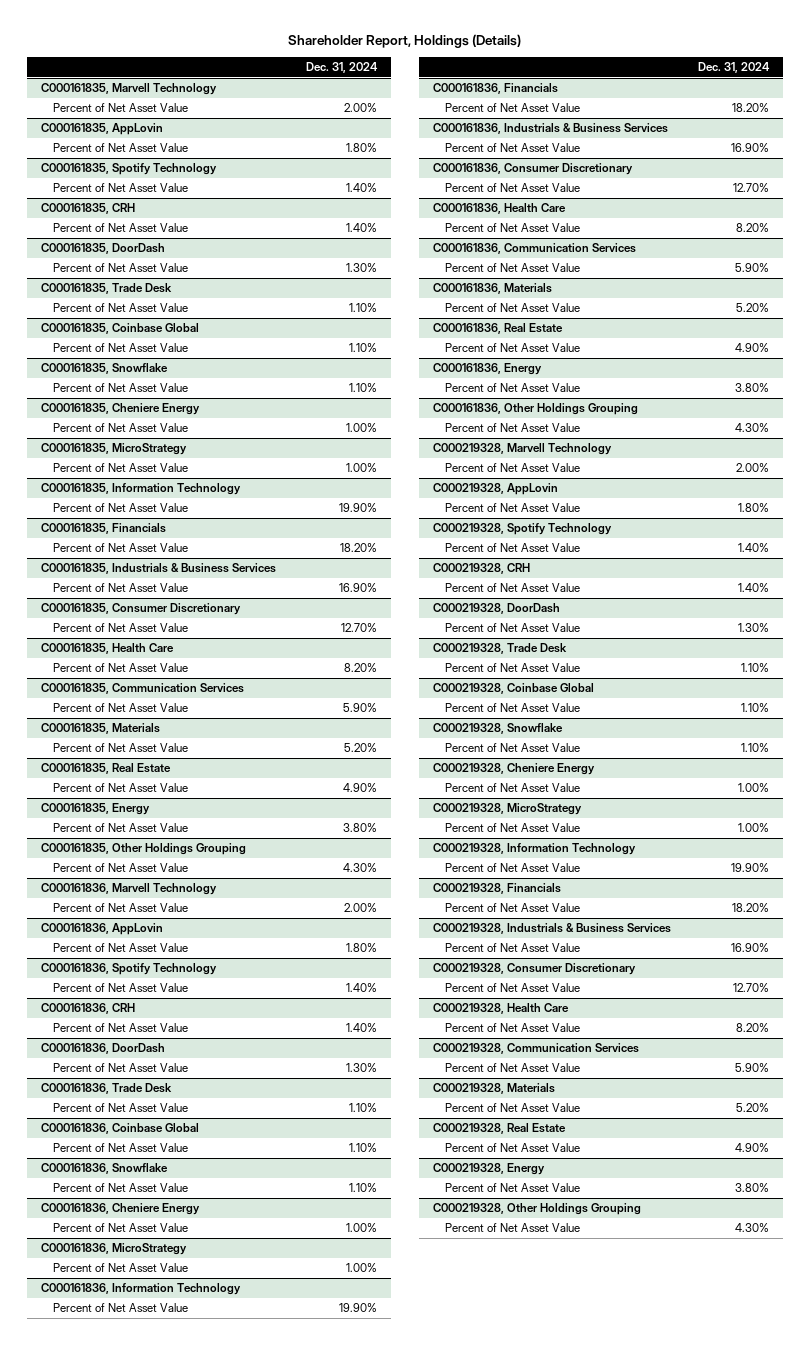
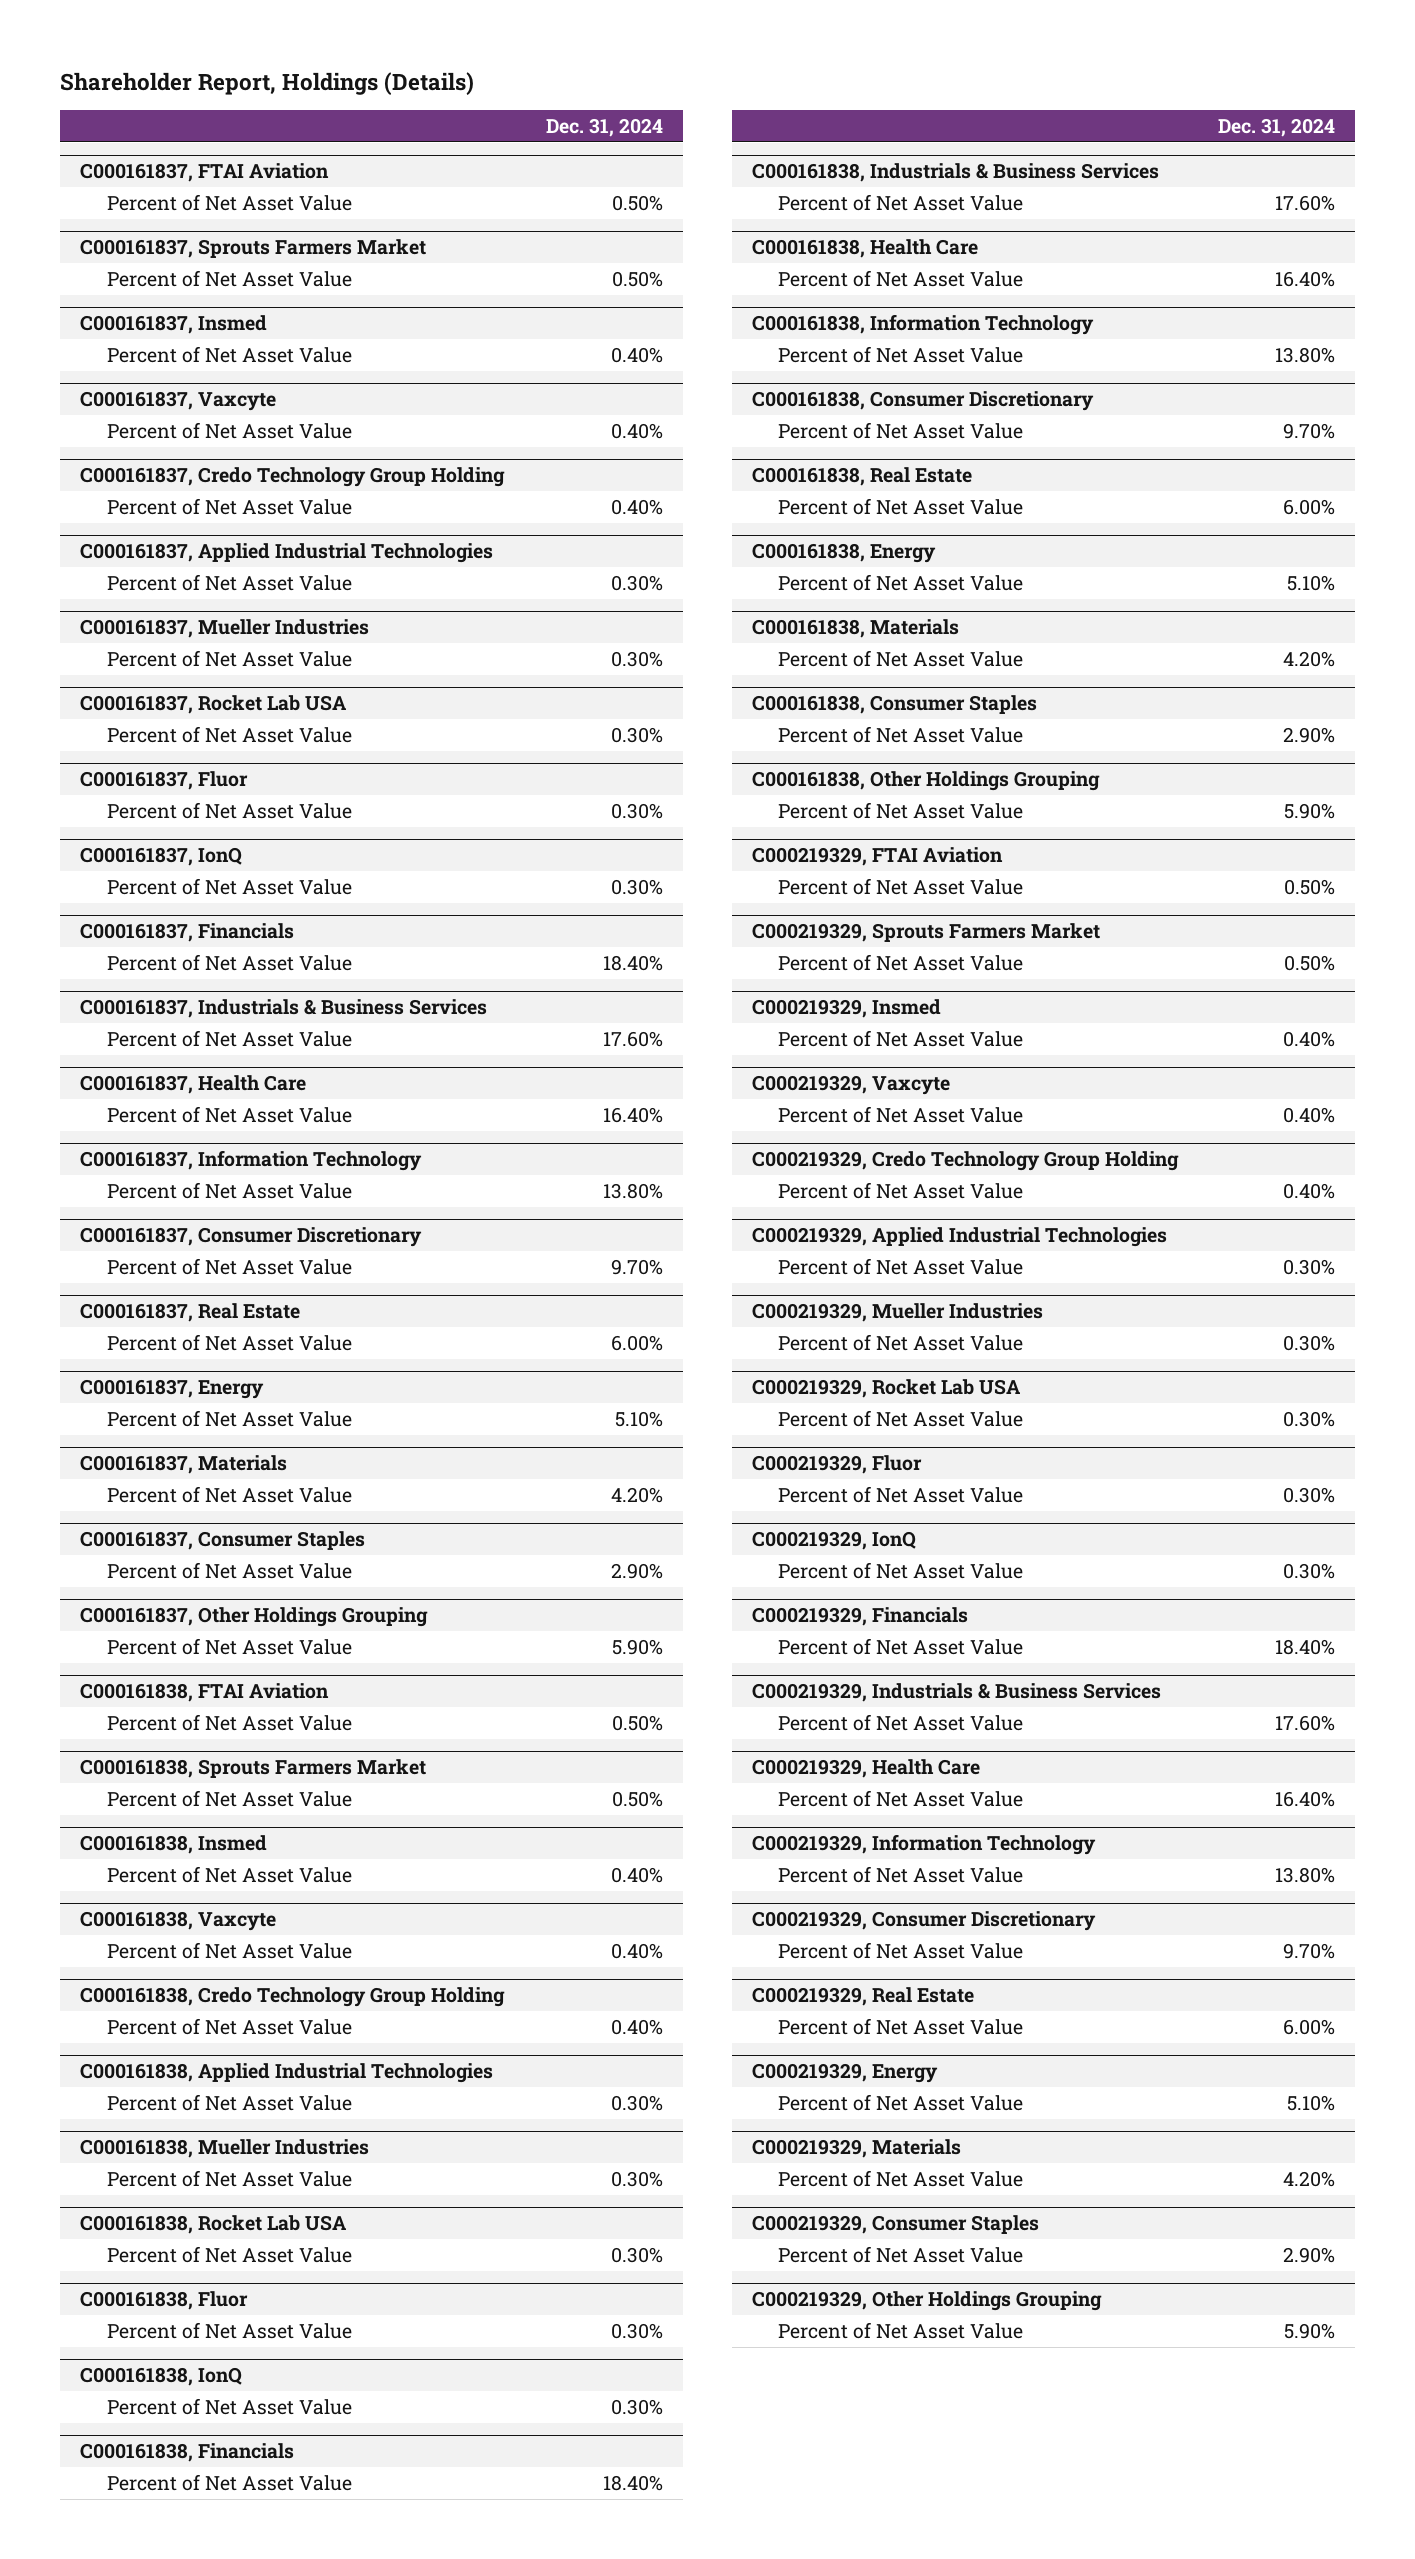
- C000161835, Marvell Technology
- Percent of Net Asset Value | 2.00%
- C000161835, AppLovin
- Percent of Net Asset Value | 1.80%
- C000161835, Spotify Technology
- Percent of Net Asset Value | 1.40%
- C000161835, CRH
- Percent of Net Asset Value | 1.40%
- C000161835, DoorDash
- Percent of Net Asset Value | 1.30%
- C000161835, Trade Desk
- Percent of Net Asset Value | 1.10%
- C000161835, Coinbase Global
- Percent of Net Asset Value | 1.10%
- C000161835, Snowflake
- Percent of Net Asset Value | 1.10%
- C000161835, Cheniere Energy
- Percent of Net Asset Value | 1.00%
- C000161835, MicroStrategy
- Percent of Net Asset Value | 1.00%
- C000161835, Information Technology
- Percent of Net Asset Value | 19.90%
- C000161835, Financials
- Percent of Net Asset Value | 18.20%
- C000161835, Industrials & Business Services
- Percent of Net Asset Value | 16.90%
- C000161835, Consumer Discretionary
- Percent of Net Asset Value | 12.70%
- C000161835, Health Care
- Percent of Net Asset Value | 8.20%
- C000161835, Communication Services
+ C000161837, FTAI Aviation
+ Percent of Net Asset Value | 0.50%
+ C000161837, Sprouts Farmers Market
+ Percent of Net Asset Value | 0.50%
+ C000161837, Insmed
+ Percent of Net Asset Value | 0.40%
+ C000161837, Vaxcyte
+ Percent of Net Asset Value | 0.40%
+ C000161837, Credo Technology Group Holding
+ Percent of Net Asset Value | 0.40%
+ C000161837, Applied Industrial Technologies
+ Percent of Net Asset Value | 0.30%
+ C000161837, Mueller Industries
+ Percent of Net Asset Value | 0.30%
+ C000161837, Rocket Lab USA
+ Percent of Net Asset Value | 0.30%
+ C000161837, Fluor
+ Percent of Net Asset Value | 0.30%
+ C000161837, IonQ
+ Percent of Net Asset Value | 0.30%
+ C000161837, Financials
+ Percent of Net Asset Value | 18.40%
+ C000161837, Industrials & Business Services
+ Percent of Net Asset Value | 17.60%
+ C000161837, Health Care
+ Percent of Net Asset Value | 16.40%
+ C000161837, Information Technology
+ Percent of Net Asset Value | 13.80%
+ C000161837, Consumer Discretionary
+ Percent of Net Asset Value | 9.70%
+ C000161837, Real Estate
+ Percent of Net Asset Value | 6.00%
+ C000161837, Energy
+ Percent of Net Asset Value | 5.10%
+ C000161837, Materials
+ Percent of Net Asset Value | 4.20%
+ C000161837, Consumer Staples
+ Percent of Net Asset Value | 2.90%
+ C000161837, Other Holdings Grouping
- C000161835, Materials
- Percent of Net Asset Value | 5.20%
- C000161835, Real Estate
- Percent of Net Asset Value | 4.90%
- C000161835, Energy
- Percent of Net Asset Value | 3.80%
- C000161835, Other Holdings Grouping
- Percent of Net Asset Value | 4.30%
- C000161836, Marvell Technology
- Percent of Net Asset Value | 2.00%
- C000161836, AppLovin
- Percent of Net Asset Value | 1.80%
- C000161836, Spotify Technology
- Percent of Net Asset Value | 1.40%
- C000161836, CRH
- Percent of Net Asset Value | 1.40%
- C000161836, DoorDash
- Percent of Net Asset Value | 1.30%
- C000161836, Trade Desk
- Percent of Net Asset Value | 1.10%
- C000161836, Coinbase Global
- Percent of Net Asset Value | 1.10%
- C000161836, Snowflake
- Percent of Net Asset Value | 1.10%
- C000161836, Cheniere Energy
- Percent of Net Asset Value | 1.00%
- C000161836, MicroStrategy
- Percent of Net Asset Value | 1.00%
- C000161836, Information Technology
- Percent of Net Asset Value | 19.90%
- C000161836, Financials
- Percent of Net Asset Value | 18.20%
- C000161836, Industrials & Business Services
- Percent of Net Asset Value | 16.90%
- C000161836, Consumer Discretionary
- Percent of Net Asset Value | 12.70%
- C000161836, Health Care
- Percent of Net Asset Value | 8.20%
- C000161836, Communication Services
+ C000161838, FTAI Aviation
+ Percent of Net Asset Value | 0.50%
+ C000161838, Sprouts Farmers Market
+ Percent of Net Asset Value | 0.50%
+ C000161838, Insmed
+ Percent of Net Asset Value | 0.40%
+ C000161838, Vaxcyte
+ Percent of Net Asset Value | 0.40%
+ C000161838, Credo Technology Group Holding
+ Percent of Net Asset Value | 0.40%
+ C000161838, Applied Industrial Technologies
+ Percent of Net Asset Value | 0.30%
+ C000161838, Mueller Industries
+ Percent of Net Asset Value | 0.30%
+ C000161838, Rocket Lab USA
+ Percent of Net Asset Value | 0.30%
+ C000161838, Fluor
+ Percent of Net Asset Value | 0.30%
+ C000161838, IonQ
+ Percent of Net Asset Value | 0.30%
+ C000161838, Financials
+ Percent of Net Asset Value | 18.40%
+ C000161838, Industrials & Business Services
+ Percent of Net Asset Value | 17.60%
+ C000161838, Health Care
+ Percent of Net Asset Value | 16.40%
+ C000161838, Information Technology
+ Percent of Net Asset Value | 13.80%
+ C000161838, Consumer Discretionary
+ Percent of Net Asset Value | 9.70%
+ C000161838, Real Estate
+ Percent of Net Asset Value | 6.00%
+ C000161838, Energy
+ Percent of Net Asset Value | 5.10%
+ C000161838, Materials
+ Percent of Net Asset Value | 4.20%
+ C000161838, Consumer Staples
+ Percent of Net Asset Value | 2.90%
+ C000161838, Other Holdings Grouping
- C000161836, Materials
- Percent of Net Asset Value | 5.20%
- C000161836, Real Estate
- Percent of Net Asset Value | 4.90%
- C000161836, Energy
- Percent of Net Asset Value | 3.80%
- C000161836, Other Holdings Grouping
- Percent of Net Asset Value | 4.30%
- C000219328, Marvell Technology
- Percent of Net Asset Value | 2.00%
- C000219328, AppLovin
- Percent of Net Asset Value | 1.80%
- C000219328, Spotify Technology
- Percent of Net Asset Value | 1.40%
- C000219328, CRH
- Percent of Net Asset Value | 1.40%
- C000219328, DoorDash
- Percent of Net Asset Value | 1.30%
- C000219328, Trade Desk
- Percent of Net Asset Value | 1.10%
- C000219328, Coinbase Global
- Percent of Net Asset Value | 1.10%
- C000219328, Snowflake
- Percent of Net Asset Value | 1.10%
- C000219328, Cheniere Energy
- Percent of Net Asset Value | 1.00%
- C000219328, MicroStrategy
- Percent of Net Asset Value | 1.00%
- C000219328, Information Technology
- Percent of Net Asset Value | 19.90%
- C000219328, Financials
- Percent of Net Asset Value | 18.20%
- C000219328, Industrials & Business Services
- Percent of Net Asset Value | 16.90%
- C000219328, Consumer Discretionary
- Percent of Net Asset Value | 12.70%
- C000219328, Health Care
- Percent of Net Asset Value | 8.20%
- C000219328, Communication Services
+ C000219329, FTAI Aviation
+ Percent of Net Asset Value | 0.50%
+ C000219329, Sprouts Farmers Market
+ Percent of Net Asset Value | 0.50%
+ C000219329, Insmed
+ Percent of Net Asset Value | 0.40%
+ C000219329, Vaxcyte
+ Percent of Net Asset Value | 0.40%
+ C000219329, Credo Technology Group Holding
+ Percent of Net Asset Value | 0.40%
+ C000219329, Applied Industrial Technologies
+ Percent of Net Asset Value | 0.30%
+ C000219329, Mueller Industries
+ Percent of Net Asset Value | 0.30%
+ C000219329, Rocket Lab USA
+ Percent of Net Asset Value | 0.30%
+ C000219329, Fluor
+ Percent of Net Asset Value | 0.30%
+ C000219329, IonQ
+ Percent of Net Asset Value | 0.30%
+ C000219329, Financials
+ Percent of Net Asset Value | 18.40%
+ C000219329, Industrials & Business Services
+ Percent of Net Asset Value | 17.60%
+ C000219329, Health Care
+ Percent of Net Asset Value | 16.40%
+ C000219329, Information Technology
+ Percent of Net Asset Value | 13.80%
+ C000219329, Consumer Discretionary
+ Percent of Net Asset Value | 9.70%
+ C000219329, Real Estate
+ Percent of Net Asset Value | 6.00%
+ C000219329, Energy
+ Percent of Net Asset Value | 5.10%
+ C000219329, Materials
+ Percent of Net Asset Value | 4.20%
+ C000219329, Consumer Staples
+ Percent of Net Asset Value | 2.90%
+ C000219329, Other Holdings Grouping
- C000219328, Materials
- Percent of Net Asset Value | 5.20%
- C000219328, Real Estate
- Percent of Net Asset Value | 4.90%
- C000219328, Energy
- Percent of Net Asset Value | 3.80%
- C000219328, Other Holdings Grouping
- Percent of Net Asset Value | 4.30%

